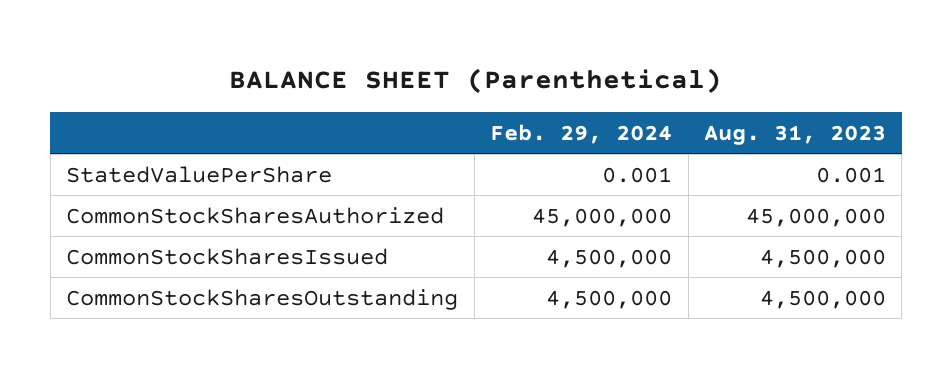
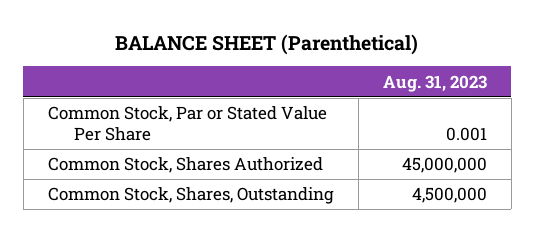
- | Feb. 29, 2024 | Aug. 31, 2023
+ | Aug. 31, 2023
- StatedValuePerShare | 0.001 | 0.001
- CommonStockSharesAuthorized | 45,000,000 | 45,000,000
- CommonStockSharesIssued | 4,500,000 | 4,500,000
- CommonStockSharesOutstanding | 4,500,000 | 4,500,000
+ Common Stock, Par or Stated Value Per Share | 0.001
+ Common Stock, Shares Authorized | 45,000,000
+ Common Stock, Shares, Outstanding | 4,500,000

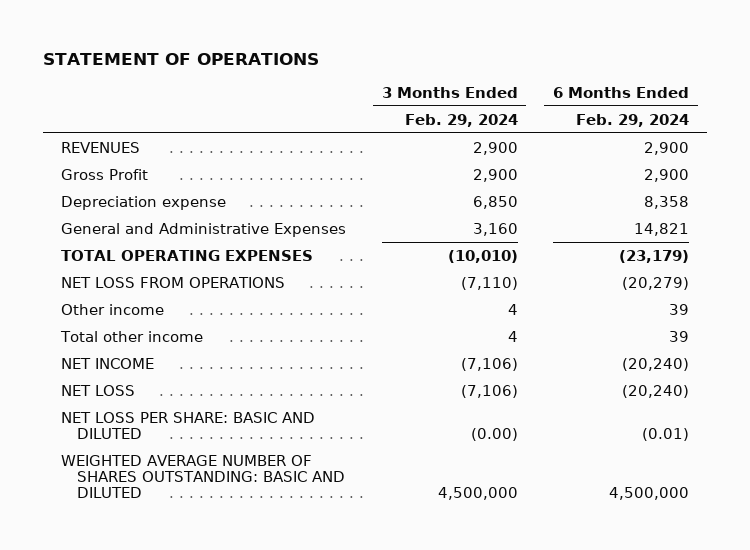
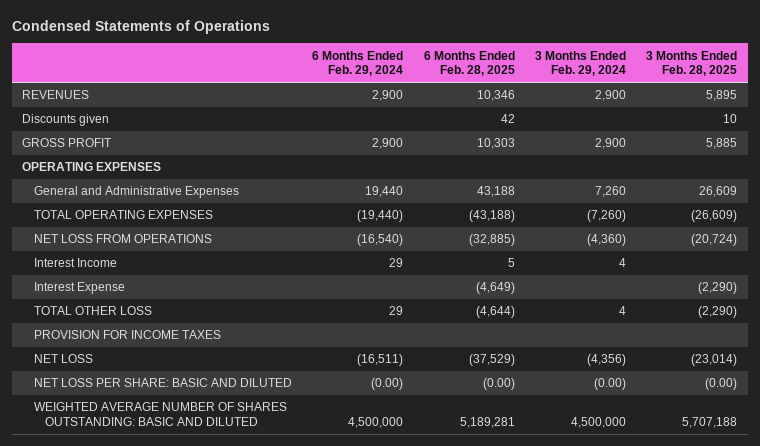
- STATEMENT OF OPERATIONS
+ Condensed Statements of Operations
- | 3 Months Ended Feb. 29, 2024 | 6 Months Ended Feb. 29, 2024
+ | 6 Months Ended Feb. 29, 2024 | 6 Months Ended Feb. 28, 2025 | 3 Months Ended Feb. 29, 2024 | 3 Months Ended Feb. 28, 2025
- Gross Profit | 2,900 | 2,900
- Depreciation expense | 6,850 | 8,358
- General and Administrative Expenses | 3,160 | 14,821
- TOTAL OPERATING EXPENSES | (10,010) | (23,179)
- NET LOSS FROM OPERATIONS | (7,110) | (20,279)
- Other income | 4 | 39
- Total other income | 4 | 39
- NET INCOME | (7,106) | (20,240)
- NET LOSS | (7,106) | (20,240)
- NET LOSS PER SHARE: BASIC AND DILUTED | (0.00) | (0.01)
+ Discounts given | | 42 | | 10
+ GROSS PROFIT | 2,900 | 10,303 | 2,900 | 5,885
+ OPERATING EXPENSES
+ General and Administrative Expenses | 19,440 | 43,188 | 7,260 | 26,609
+ TOTAL OPERATING EXPENSES | (19,440) | (43,188) | (7,260) | (26,609)
+ NET LOSS FROM OPERATIONS | (16,540) | (32,885) | (4,360) | (20,724)
+ Interest Income | 29 | 5 | 4 |
+ Interest Expense | | (4,649) | | (2,290)
+ TOTAL OTHER LOSS | 29 | (4,644) | 4 | (2,290)
+ PROVISION FOR INCOME TAXES
+ NET LOSS | (16,511) | (37,529) | (4,356) | (23,014)
+ NET LOSS PER SHARE: BASIC AND DILUTED | (0.00) | (0.00) | (0.00) | (0.00)

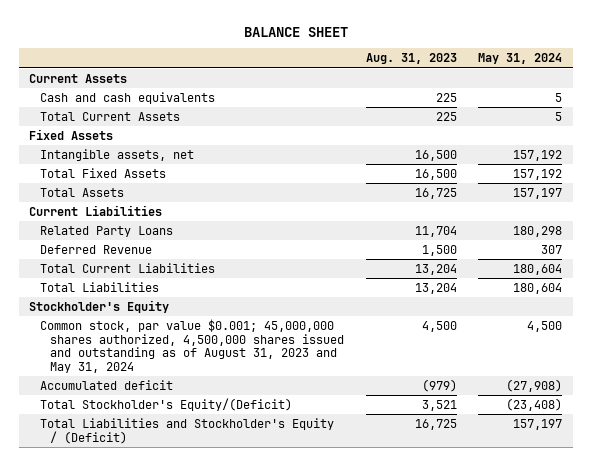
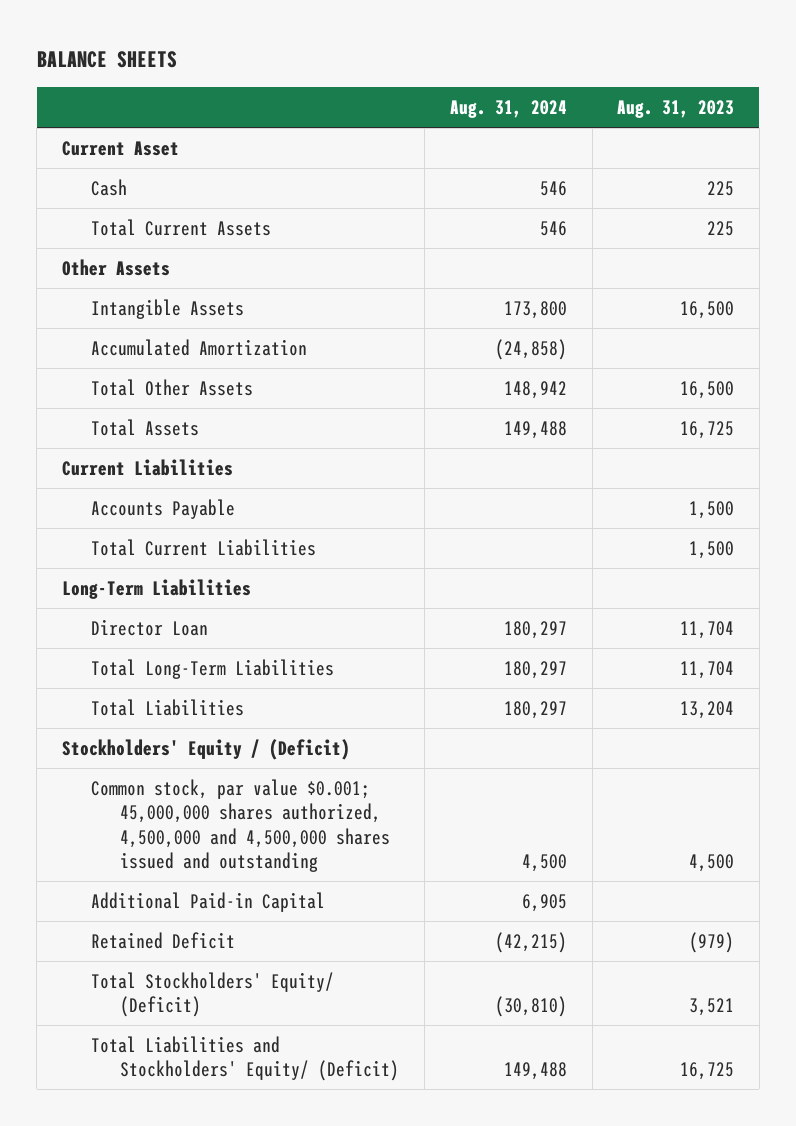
- BALANCE SHEET
+ BALANCE SHEETS
- | Aug. 31, 2023 | May 31, 2024
+ | Aug. 31, 2024 | Aug. 31, 2023
- Current Assets
- Cash and cash equivalents | 225 | 5
+ Current Asset
+ Cash | 546 | 225
- Fixed Assets
- Intangible assets, net | 16,500 | 157,192
- Total Fixed Assets | 16,500 | 157,192
+ Other Assets
+ Intangible Assets | 173,800 | 16,500
+ Accumulated Amortization | (24,858) |
+ Total Other Assets | 148,942 | 16,500
- Related Party Loans | 11,704 | 180,298
- Deferred Revenue | 1,500 | 307
- Total Current Liabilities | 13,204 | 180,604
+ Accounts Payable | | 1,500
+ Total Current Liabilities | | 1,500
+ Long-Term Liabilities
+ Director Loan | 180,297 | 11,704
+ Total Long-Term Liabilities | 180,297 | 11,704
- Stockholder's Equity
- Common stock, par value $0.001; 45,000,000 shares authorized, 4,500,000 shares issued and outstanding as of August 31, 2023 and May 31, 2024 | 4,500 | 4,500
- Accumulated deficit | (979) | (27,908)
- Total Stockholder's Equity/(Deficit) | 3,521 | (23,408)
- Total Liabilities and Stockholder's Equity / (Deficit) | 16,725 | 157,197
+ Stockholders' Equity / (Deficit)
+ Common stock, par value $0.001; 45,000,000 shares authorized, 4,500,000 and 4,500,000 shares issued and outstanding | 4,500 | 4,500
+ Additional Paid-in Capital | 6,905 |
+ Retained Deficit | (42,215) | (979)
+ Total Stockholders' Equity/ (Deficit) | (30,810) | 3,521
+ Total Liabilities and Stockholders' Equity/ (Deficit) | 149,488 | 16,725

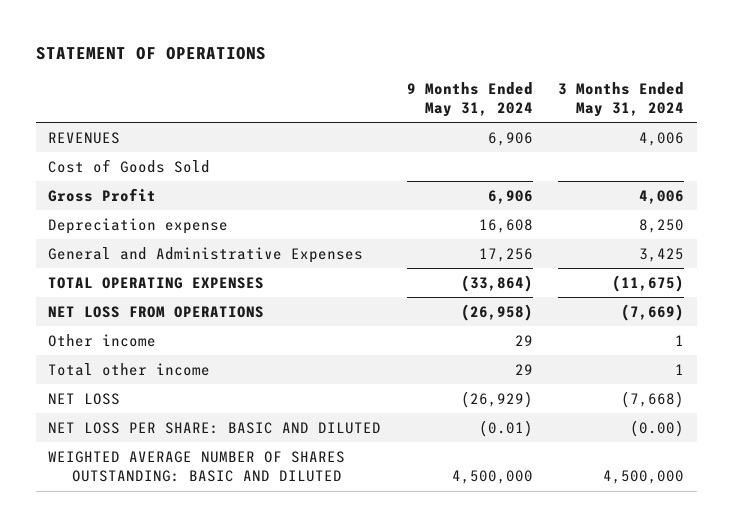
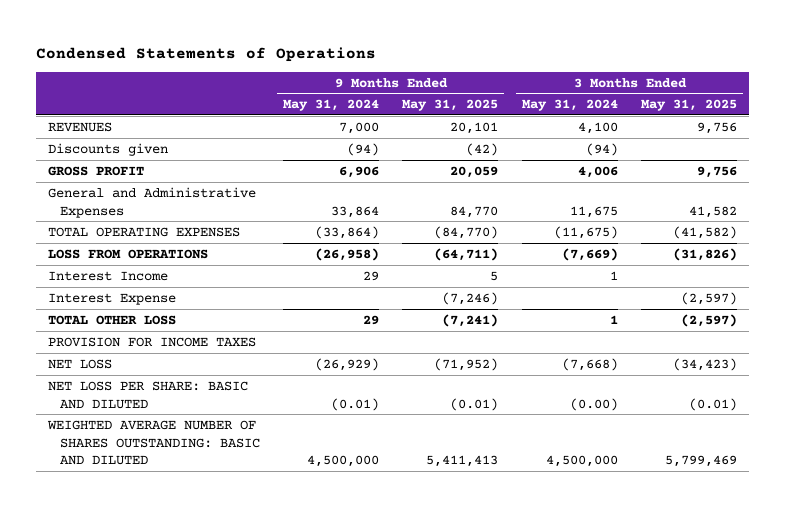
- STATEMENT OF OPERATIONS
+ Condensed Statements of Operations
- | 9 Months Ended May 31, 2024 | 3 Months Ended May 31, 2024
+ | 9 Months Ended May 31, 2024 | 9 Months Ended May 31, 2025 | 3 Months Ended May 31, 2024 | 3 Months Ended May 31, 2025
- REVENUES | 6,906 | 4,006
- Cost of Goods Sold
- Gross Profit | 6,906 | 4,006
- Depreciation expense | 16,608 | 8,250
- General and Administrative Expenses | 17,256 | 3,425
+ REVENUES | 7,000 | 20,101 | 4,100 | 9,756
+ Discounts given | (94) | (42) | (94) |
+ GROSS PROFIT | 6,906 | 20,059 | 4,006 | 9,756
+ General and Administrative Expenses | 33,864 | 84,770 | 11,675 | 41,582
- NET LOSS FROM OPERATIONS | (26,958) | (7,669)
- Other income | 29 | 1
- Total other income | 29 | 1
+ LOSS FROM OPERATIONS | (26,958) | (64,711) | (7,669) | (31,826)
+ Interest Income | 29 | 5 | 1 |
+ Interest Expense | | (7,246) | | (2,597)
+ TOTAL OTHER LOSS | 29 | (7,241) | 1 | (2,597)
+ PROVISION FOR INCOME TAXES

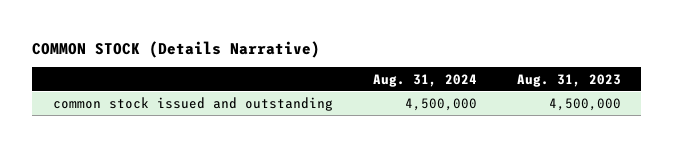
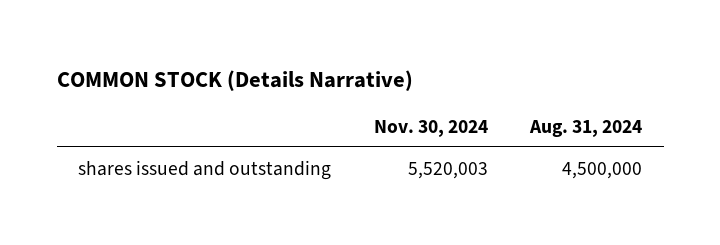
- | Aug. 31, 2024 | Aug. 31, 2023
+ | Nov. 30, 2024 | Aug. 31, 2024
- common stock issued and outstanding | 4,500,000 | 4,500,000
+ shares issued and outstanding | 5,520,003 | 4,500,000

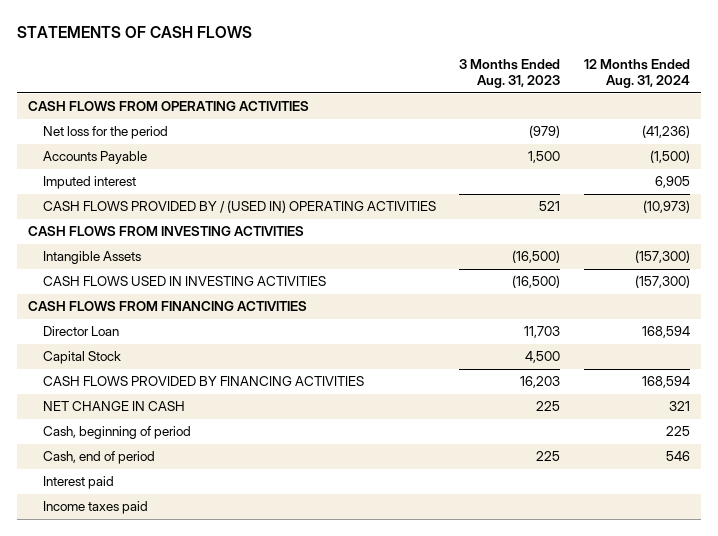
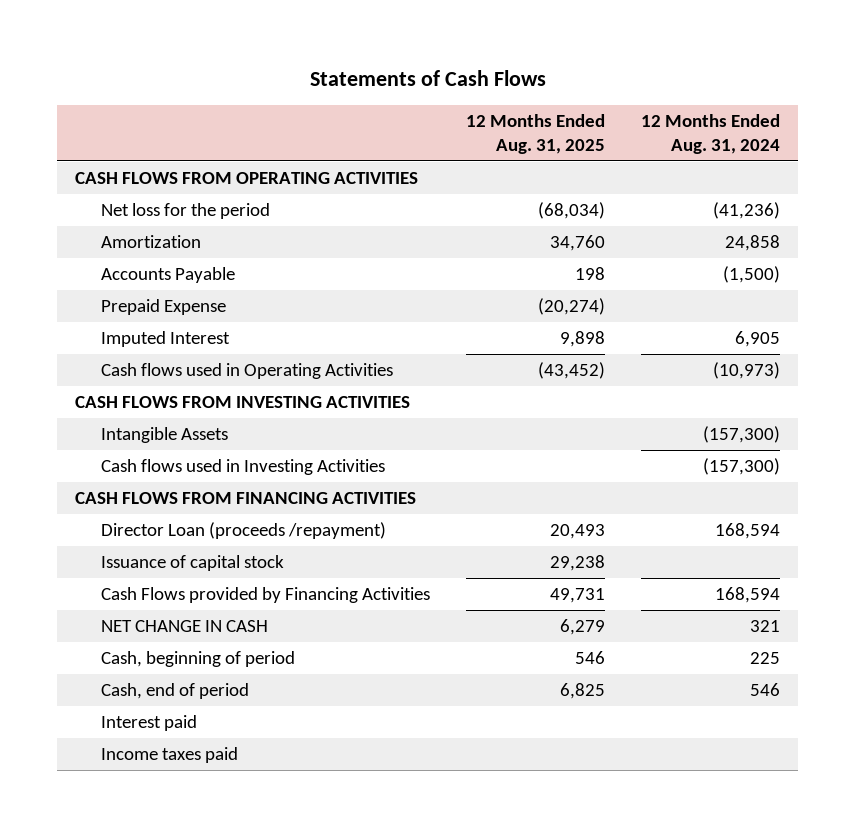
- STATEMENTS OF CASH FLOWS
+ Statements of Cash Flows
- | 3 Months Ended Aug. 31, 2023 | 12 Months Ended Aug. 31, 2024
+ | 12 Months Ended Aug. 31, 2025 | 12 Months Ended Aug. 31, 2024
+ Amortization | 34,760 | 24,858
- Imputed interest | | 6,905
- CASH FLOWS PROVIDED BY / (USED IN) OPERATING ACTIVITIES | 521 | (10,973)
+ Prepaid Expense | (20,274) |
+ Imputed Interest | 9,898 | 6,905
+ Cash flows used in Operating Activities | (43,452) | (10,973)
- CASH FLOWS USED IN INVESTING ACTIVITIES | (16,500) | (157,300)
+ Cash flows used in Investing Activities | | (157,300)
- Director Loan | 11,703 | 168,594
- Capital Stock | 4,500 |
- CASH FLOWS PROVIDED BY FINANCING ACTIVITIES | 16,203 | 168,594
+ Director Loan (proceeds /repayment) | 20,493 | 168,594
+ Issuance of capital stock | 29,238 |
+ Cash Flows provided by Financing Activities | 49,731 | 168,594

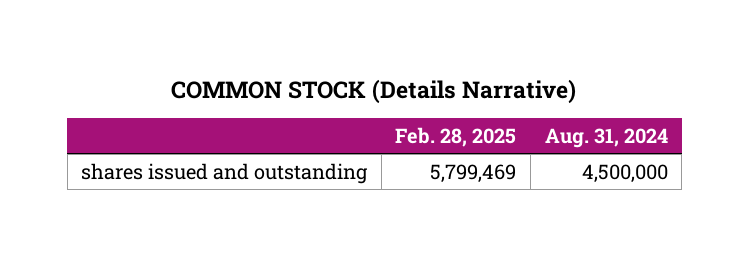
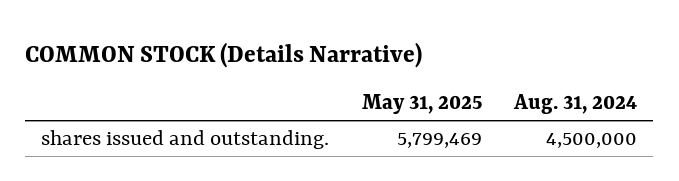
- | Feb. 28, 2025 | Aug. 31, 2024
+ | May 31, 2025 | Aug. 31, 2024
- shares issued and outstanding | 5,799,469 | 4,500,000
+ shares issued and outstanding. | 5,799,469 | 4,500,000

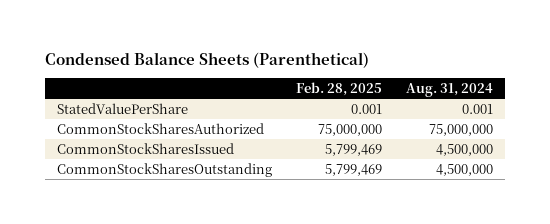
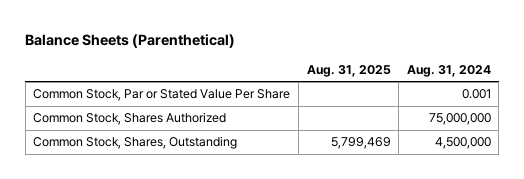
- Condensed Balance Sheets (Parenthetical)
+ Balance Sheets (Parenthetical)
- | Feb. 28, 2025 | Aug. 31, 2024
+ | Aug. 31, 2025 | Aug. 31, 2024
- StatedValuePerShare | 0.001 | 0.001
- CommonStockSharesAuthorized | 75,000,000 | 75,000,000
- CommonStockSharesIssued | 5,799,469 | 4,500,000
- CommonStockSharesOutstanding | 5,799,469 | 4,500,000
+ Common Stock, Par or Stated Value Per Share | | 0.001
+ Common Stock, Shares Authorized | | 75,000,000
+ Common Stock, Shares, Outstanding | 5,799,469 | 4,500,000

